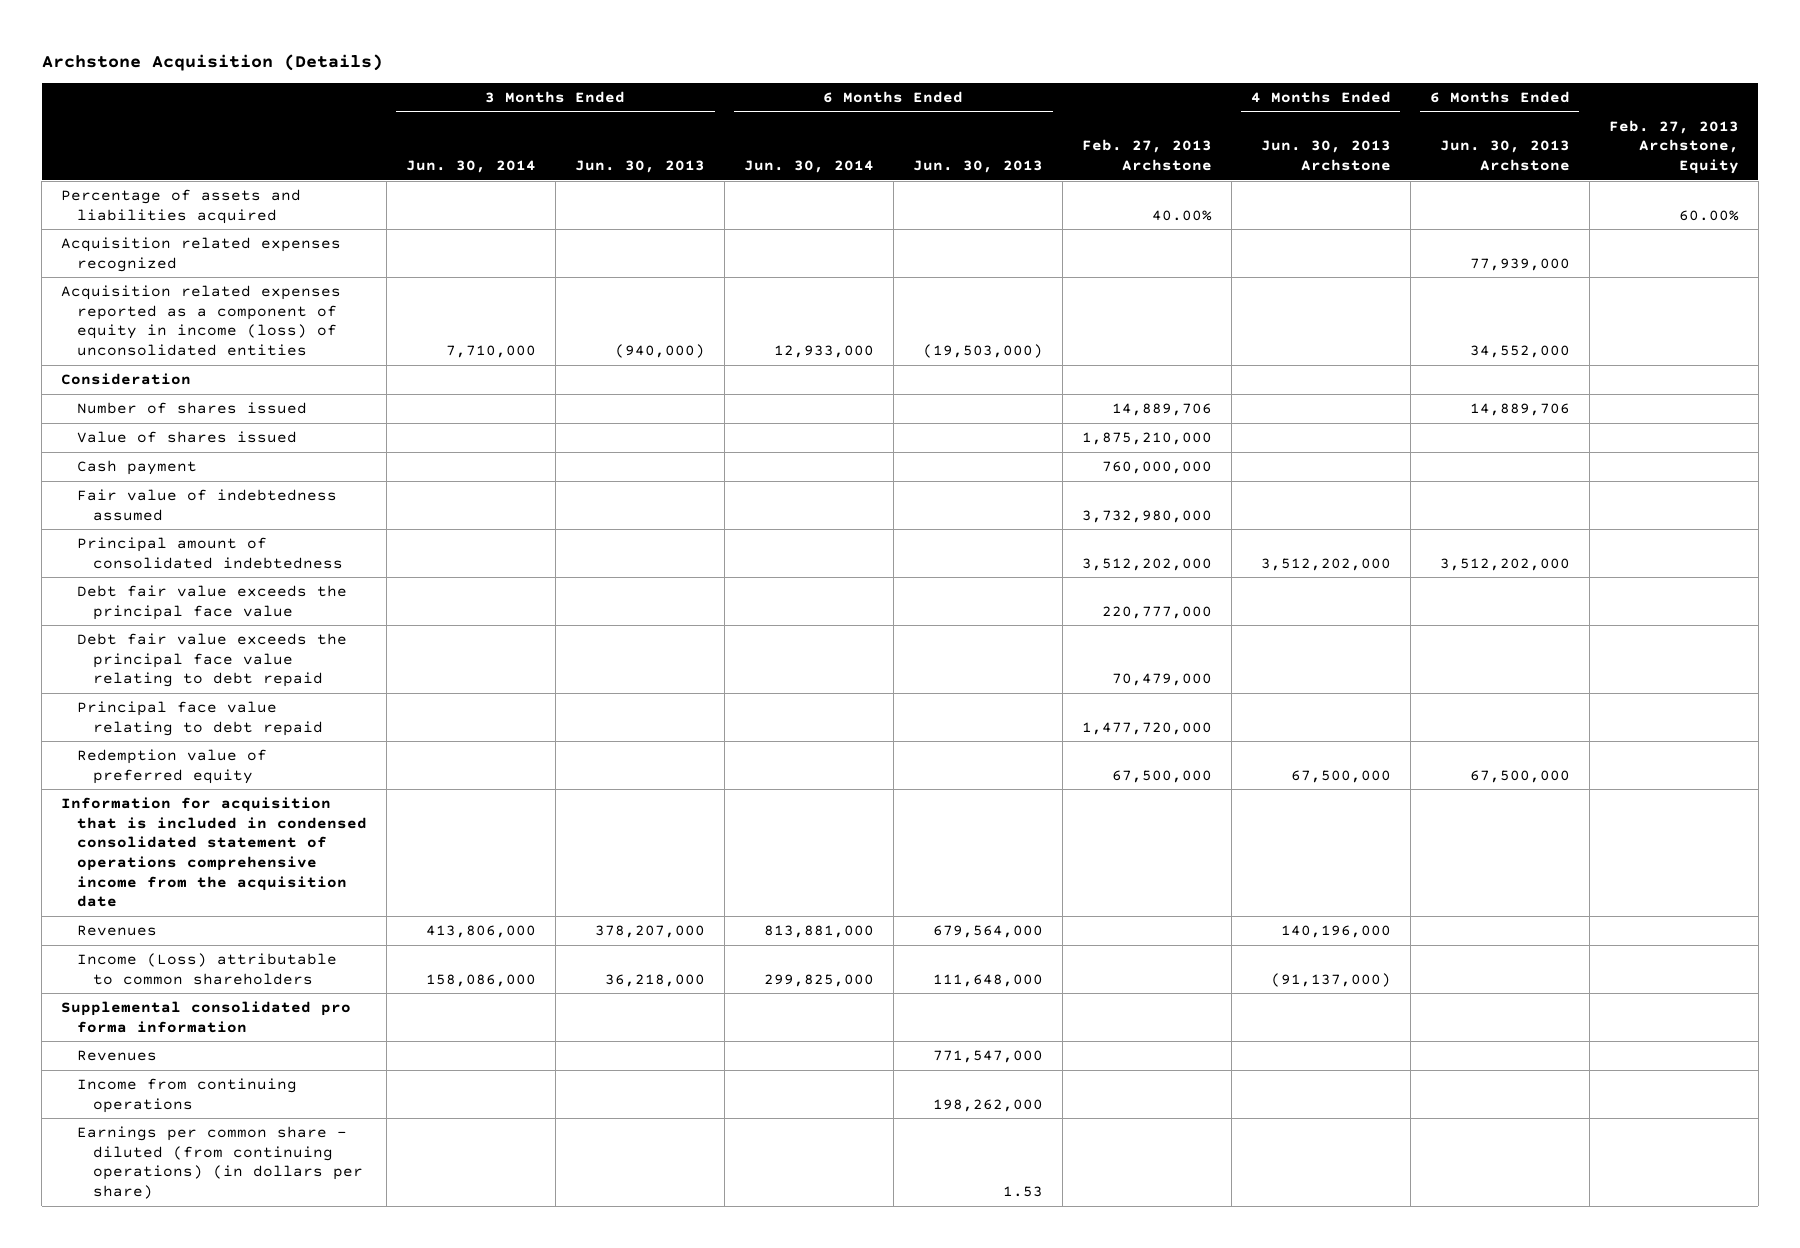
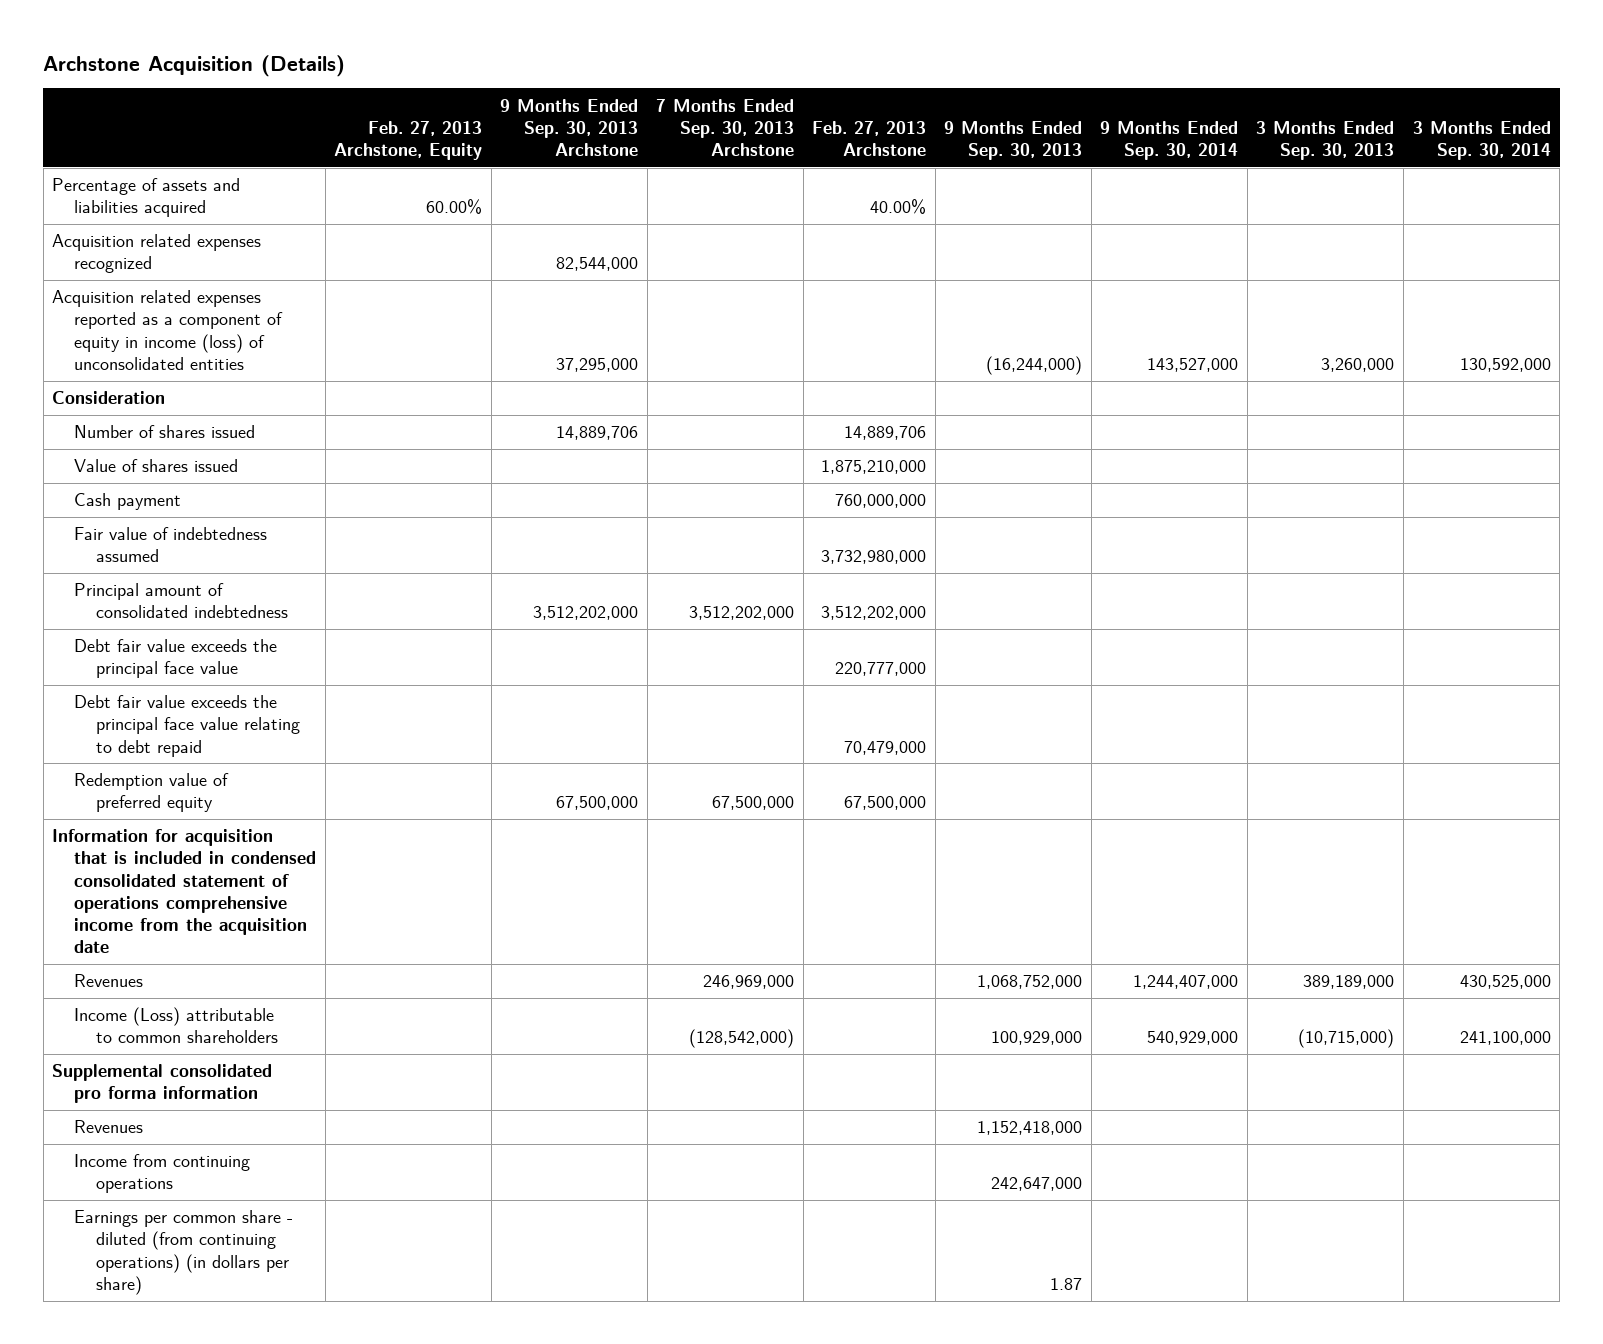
- | 3 Months Ended Jun. 30, 2014 | 3 Months Ended Jun. 30, 2013 | 6 Months Ended Jun. 30, 2014 | 6 Months Ended Jun. 30, 2013 | Feb. 27, 2013 Archstone | 4 Months Ended Jun. 30, 2013 Archstone | 6 Months Ended Jun. 30, 2013 Archstone | Feb. 27, 2013 Archstone, Equity
+ | Feb. 27, 2013 Archstone, Equity | 9 Months Ended Sep. 30, 2013 Archstone | 7 Months Ended Sep. 30, 2013 Archstone | Feb. 27, 2013 Archstone | 9 Months Ended Sep. 30, 2013 | 9 Months Ended Sep. 30, 2014 | 3 Months Ended Sep. 30, 2013 | 3 Months Ended Sep. 30, 2014
- Principal face value relating to debt repaid | | | | | 1,477,720,000 | | |

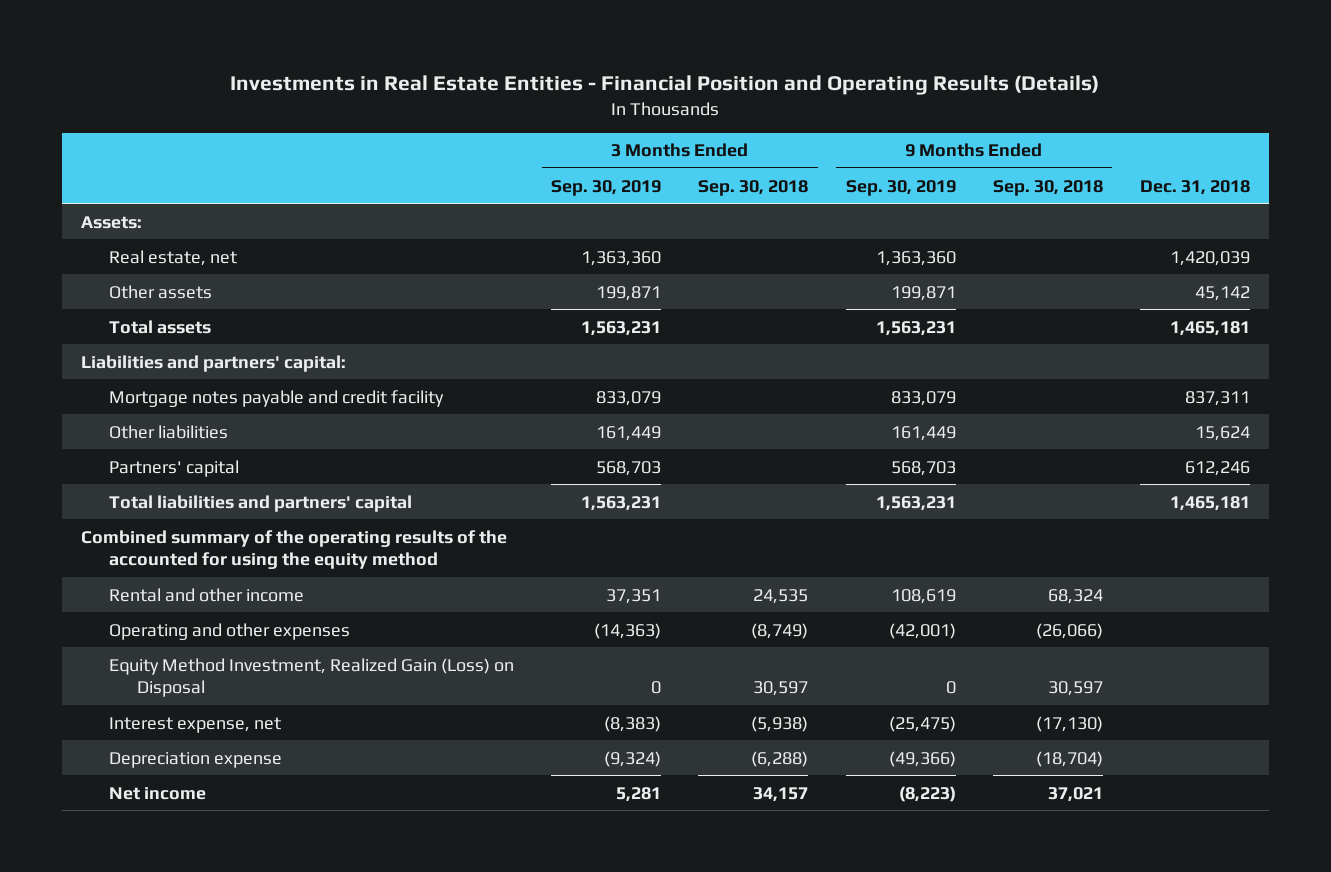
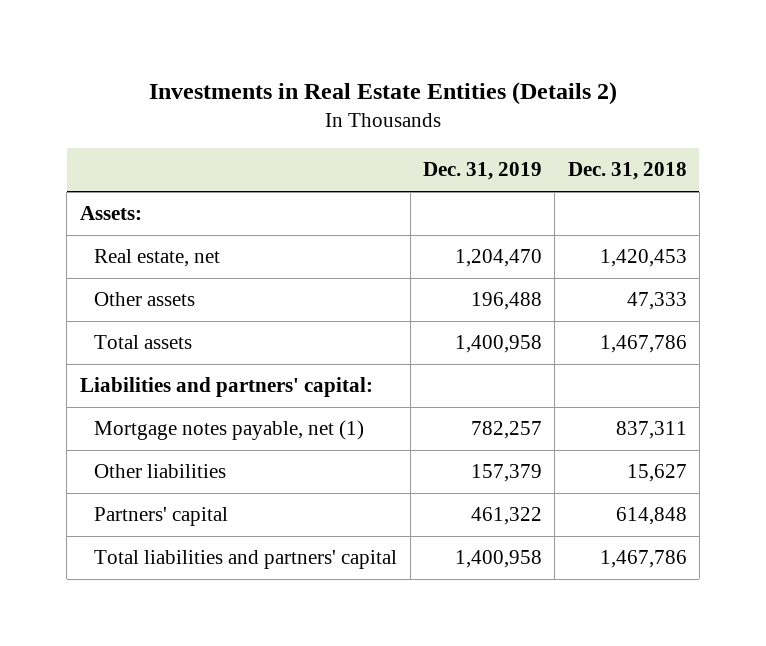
- Investments in Real Estate Entities - Financial Position and Operating Results (Details)
+ Investments in Real Estate Entities (Details 2)
- | 3 Months Ended Sep. 30, 2019 | 3 Months Ended Sep. 30, 2018 | 9 Months Ended Sep. 30, 2019 | 9 Months Ended Sep. 30, 2018 | Dec. 31, 2018
+ | Dec. 31, 2019 | Dec. 31, 2018
- Real estate, net | 1,363,360 | | 1,363,360 | | 1,420,039
- Other assets | 199,871 | | 199,871 | | 45,142
- Total assets | 1,563,231 | | 1,563,231 | | 1,465,181
+ Real estate, net | 1,204,470 | 1,420,453
+ Other assets | 196,488 | 47,333
+ Total assets | 1,400,958 | 1,467,786
- Mortgage notes payable and credit facility | 833,079 | | 833,079 | | 837,311
- Other liabilities | 161,449 | | 161,449 | | 15,624
- Partners' capital | 568,703 | | 568,703 | | 612,246
- Total liabilities and partners' capital | 1,563,231 | | 1,563,231 | | 1,465,181
- Combined summary of the operating results of the accounted for using the equity method
- Rental and other income | 37,351 | 24,535 | 108,619 | 68,324 |
- Operating and other expenses | (14,363) | (8,749) | (42,001) | (26,066) |
- Equity Method Investment, Realized Gain (Loss) on Disposal | 0 | 30,597 | 0 | 30,597 |
- Interest expense, net | (8,383) | (5,938) | (25,475) | (17,130) |
- Depreciation expense | (9,324) | (6,288) | (49,366) | (18,704) |
- Net income | 5,281 | 34,157 | (8,223) | 37,021 |
+ Mortgage notes payable, net (1) | 782,257 | 837,311
+ Other liabilities | 157,379 | 15,627
+ Partners' capital | 461,322 | 614,848
+ Total liabilities and partners' capital | 1,400,958 | 1,467,786

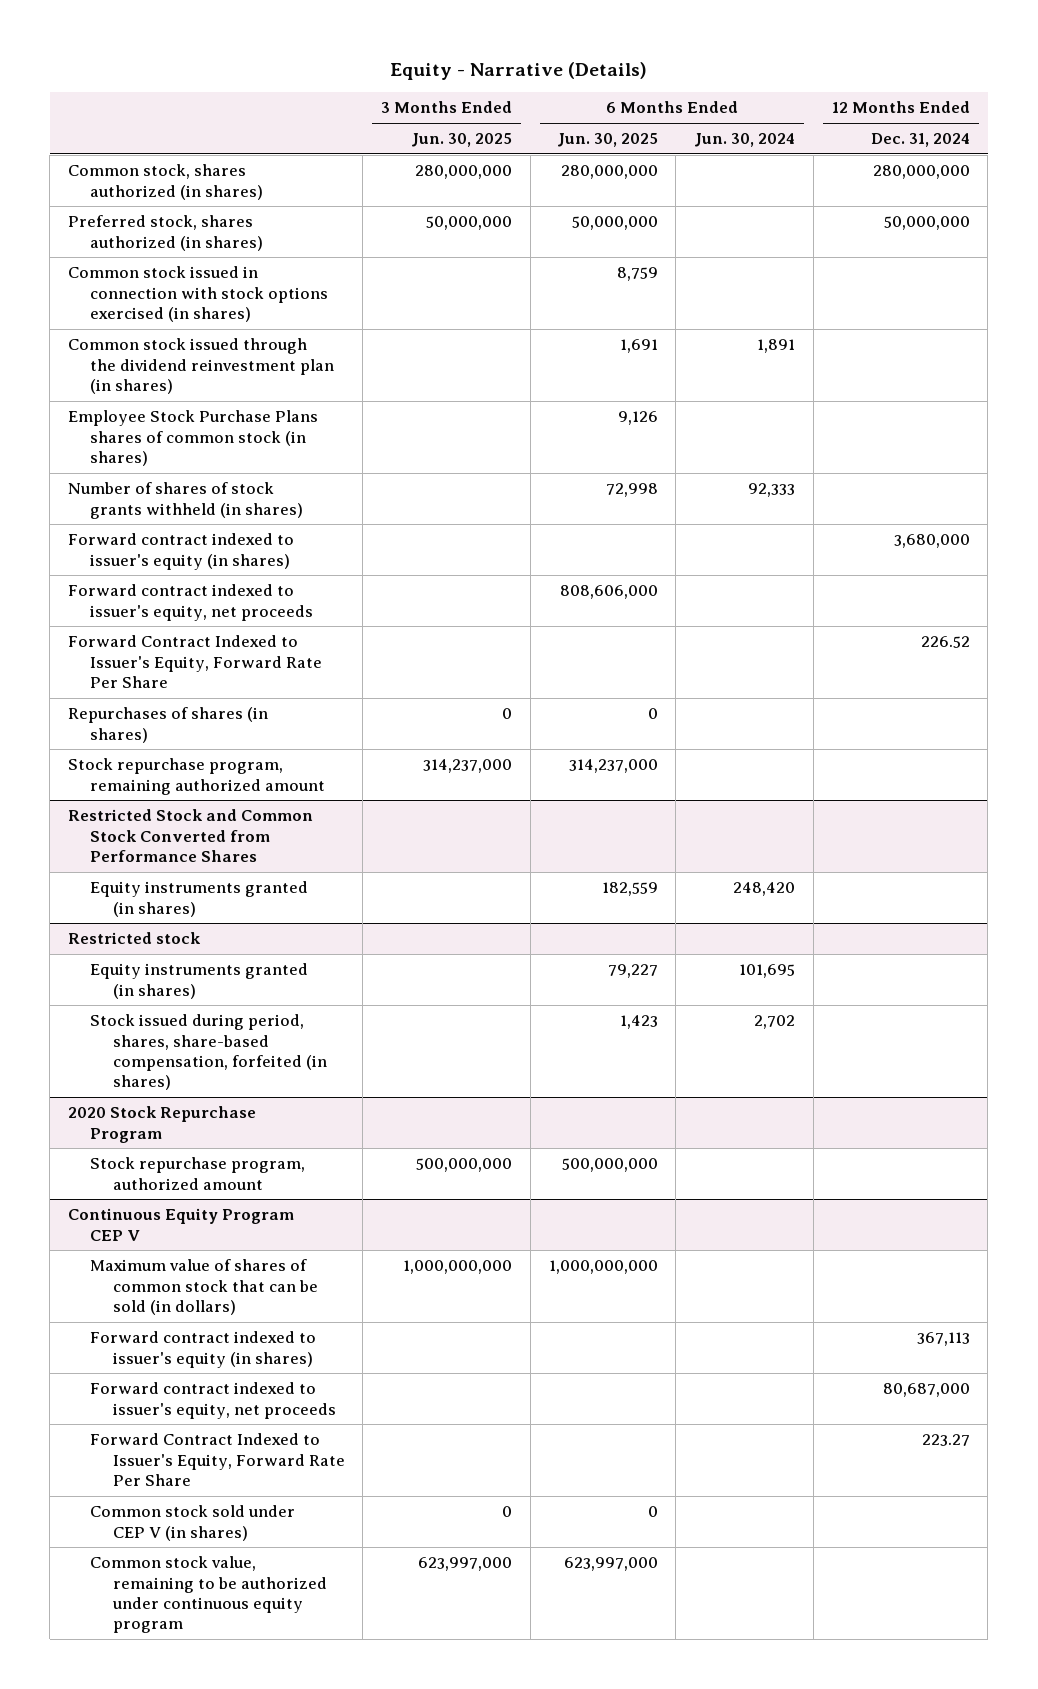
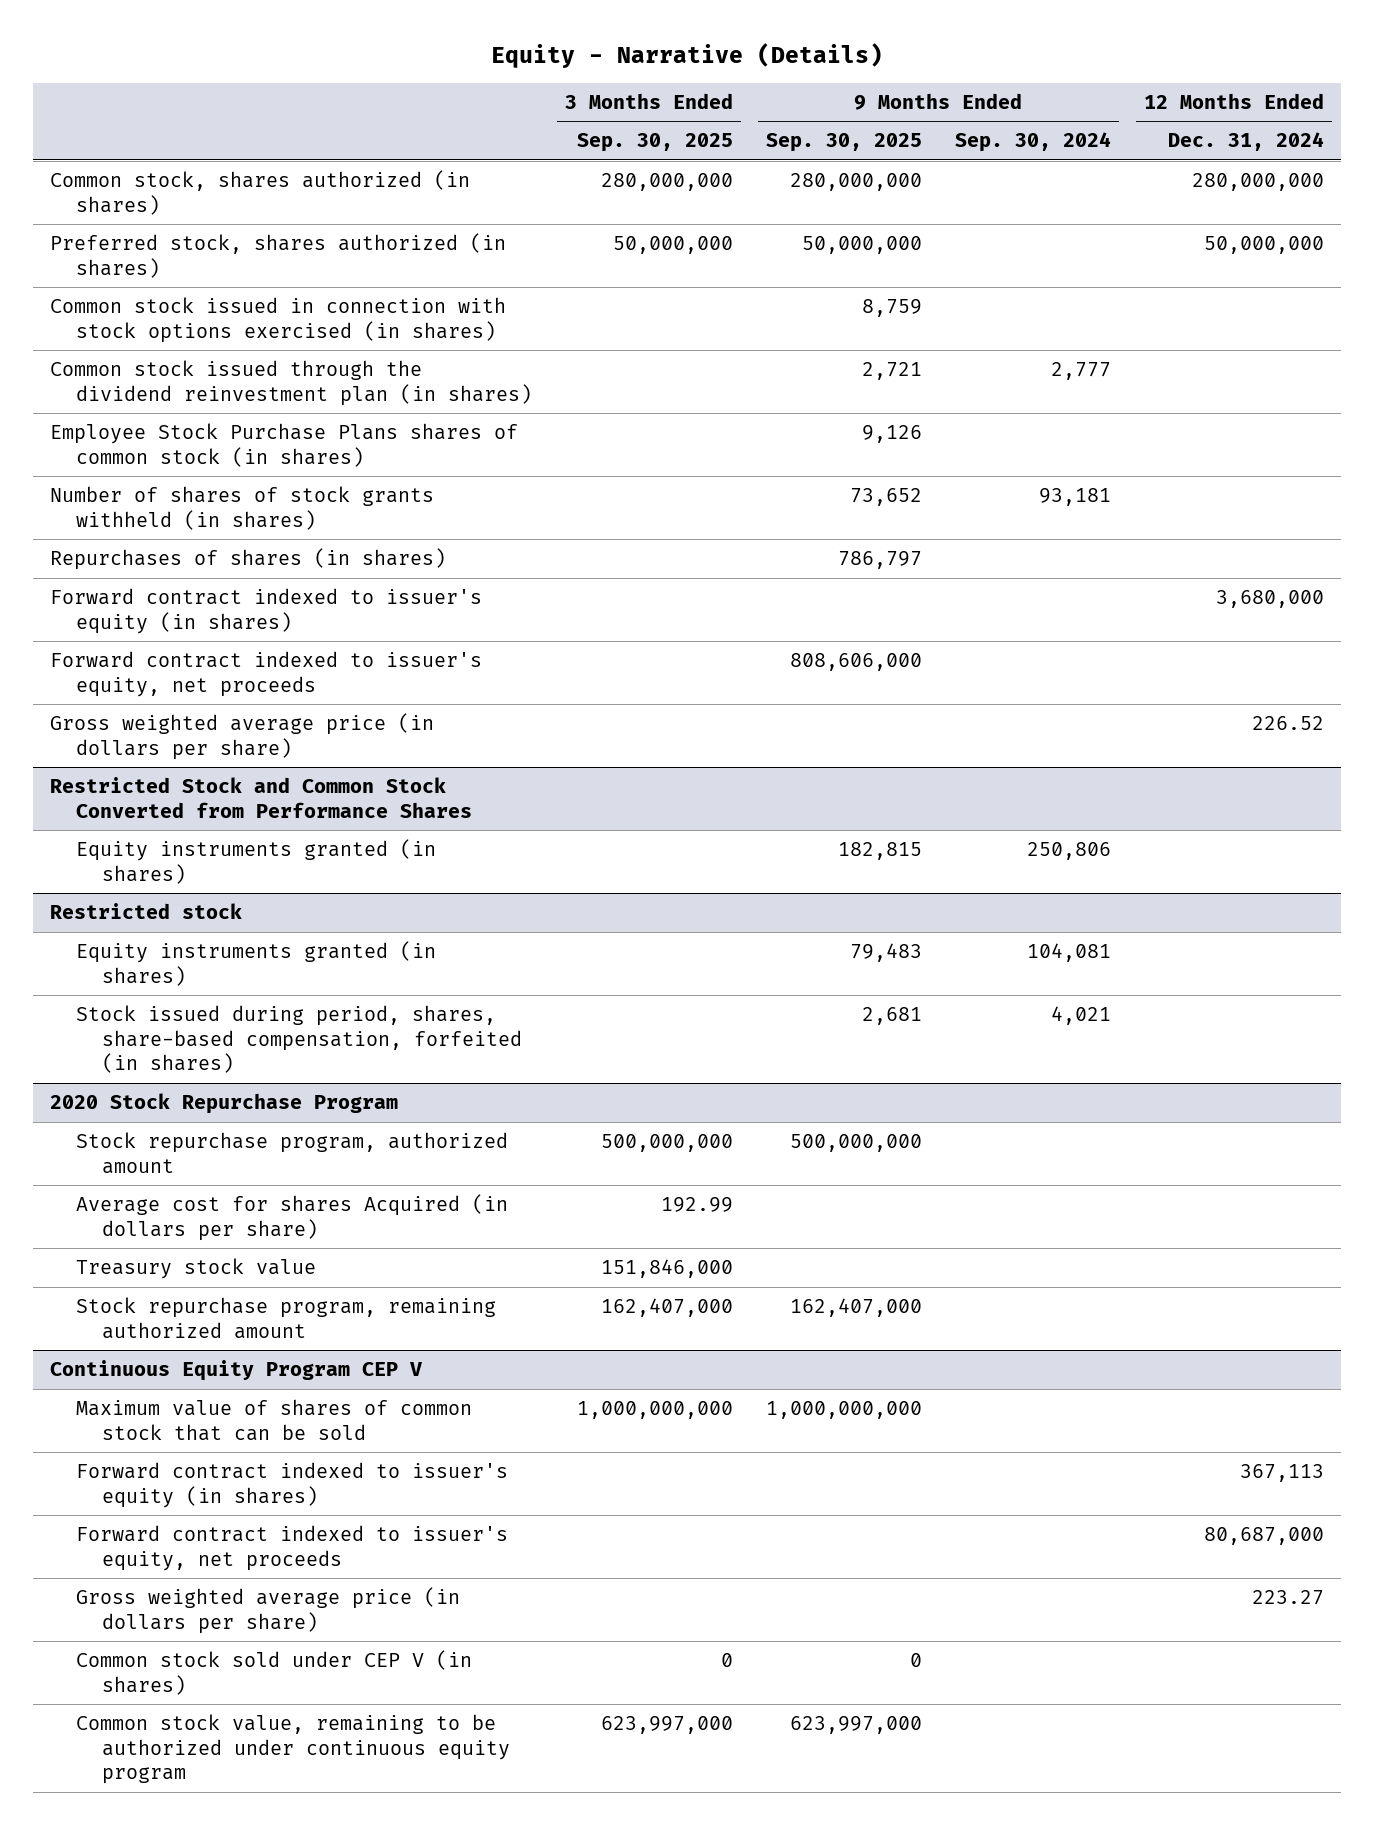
- | 3 Months Ended Jun. 30, 2025 | 6 Months Ended Jun. 30, 2025 | 6 Months Ended Jun. 30, 2024 | 12 Months Ended Dec. 31, 2024
+ | 3 Months Ended Sep. 30, 2025 | 9 Months Ended Sep. 30, 2025 | 9 Months Ended Sep. 30, 2024 | 12 Months Ended Dec. 31, 2024
moved up: Repurchases of shares (in shares) | | 786,797 | |
- Forward Contract Indexed to Issuer's Equity, Forward Rate Per Share | | | | 226.52
- Stock repurchase program, remaining authorized amount | 314,237,000 | 314,237,000 | |
+ Gross weighted average price (in dollars per share) | | | | 226.52
@ 2020 Stock Repurchase Program
+ Average cost for shares Acquired (in dollars per share) | 192.99 | | |
+ Treasury stock value | 151,846,000 | | |
+ Stock repurchase program, remaining authorized amount | 162,407,000 | 162,407,000 | |
@ Continuous Equity Program CEP V
- Maximum value of shares of common stock that can be sold (in dollars) | 1,000,000,000 | 1,000,000,000 | |
+ Maximum value of shares of common stock that can be sold | 1,000,000,000 | 1,000,000,000 | |
- Forward Contract Indexed to Issuer's Equity, Forward Rate Per Share | | | | 223.27
+ Gross weighted average price (in dollars per share) | | | | 223.27

